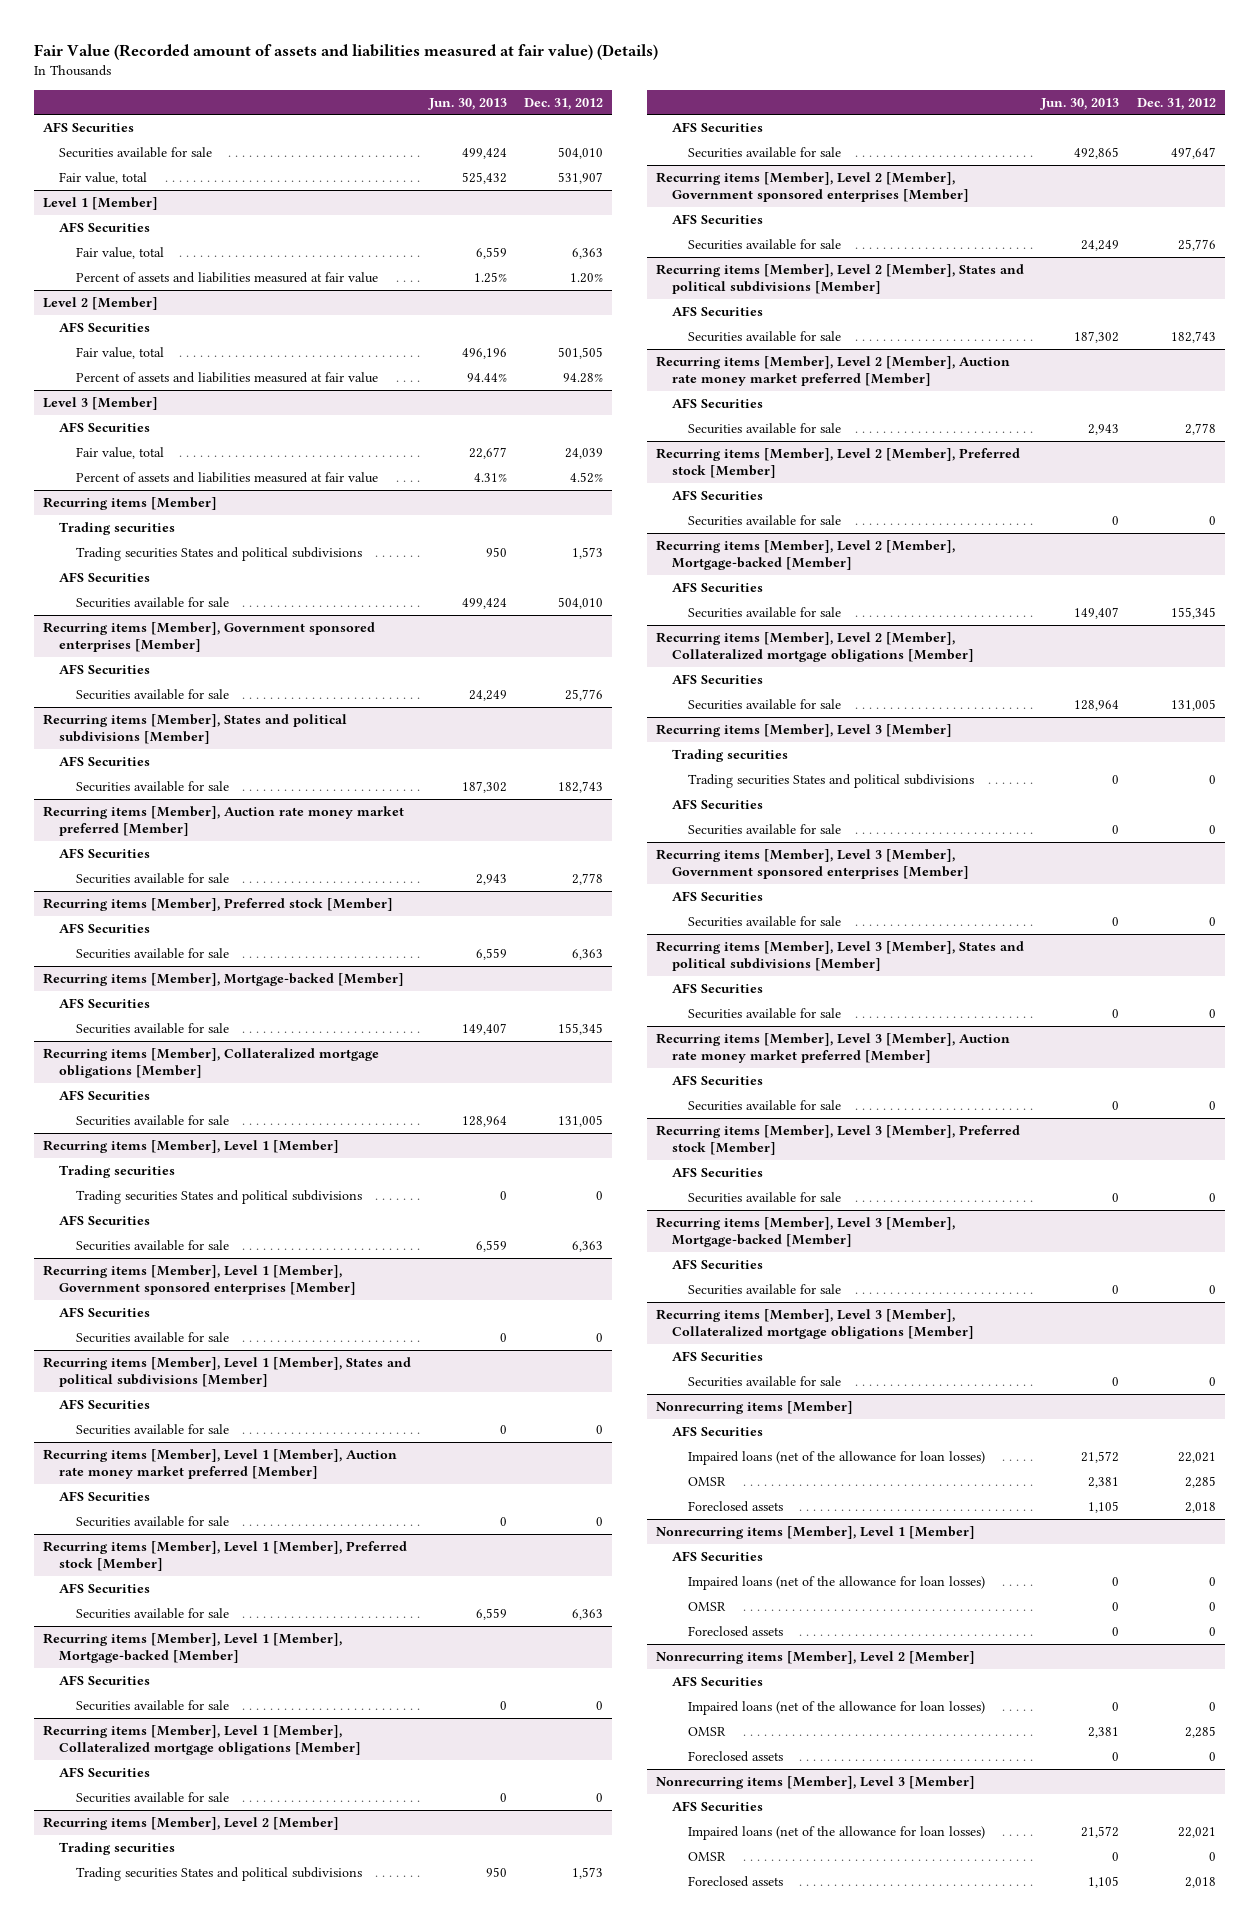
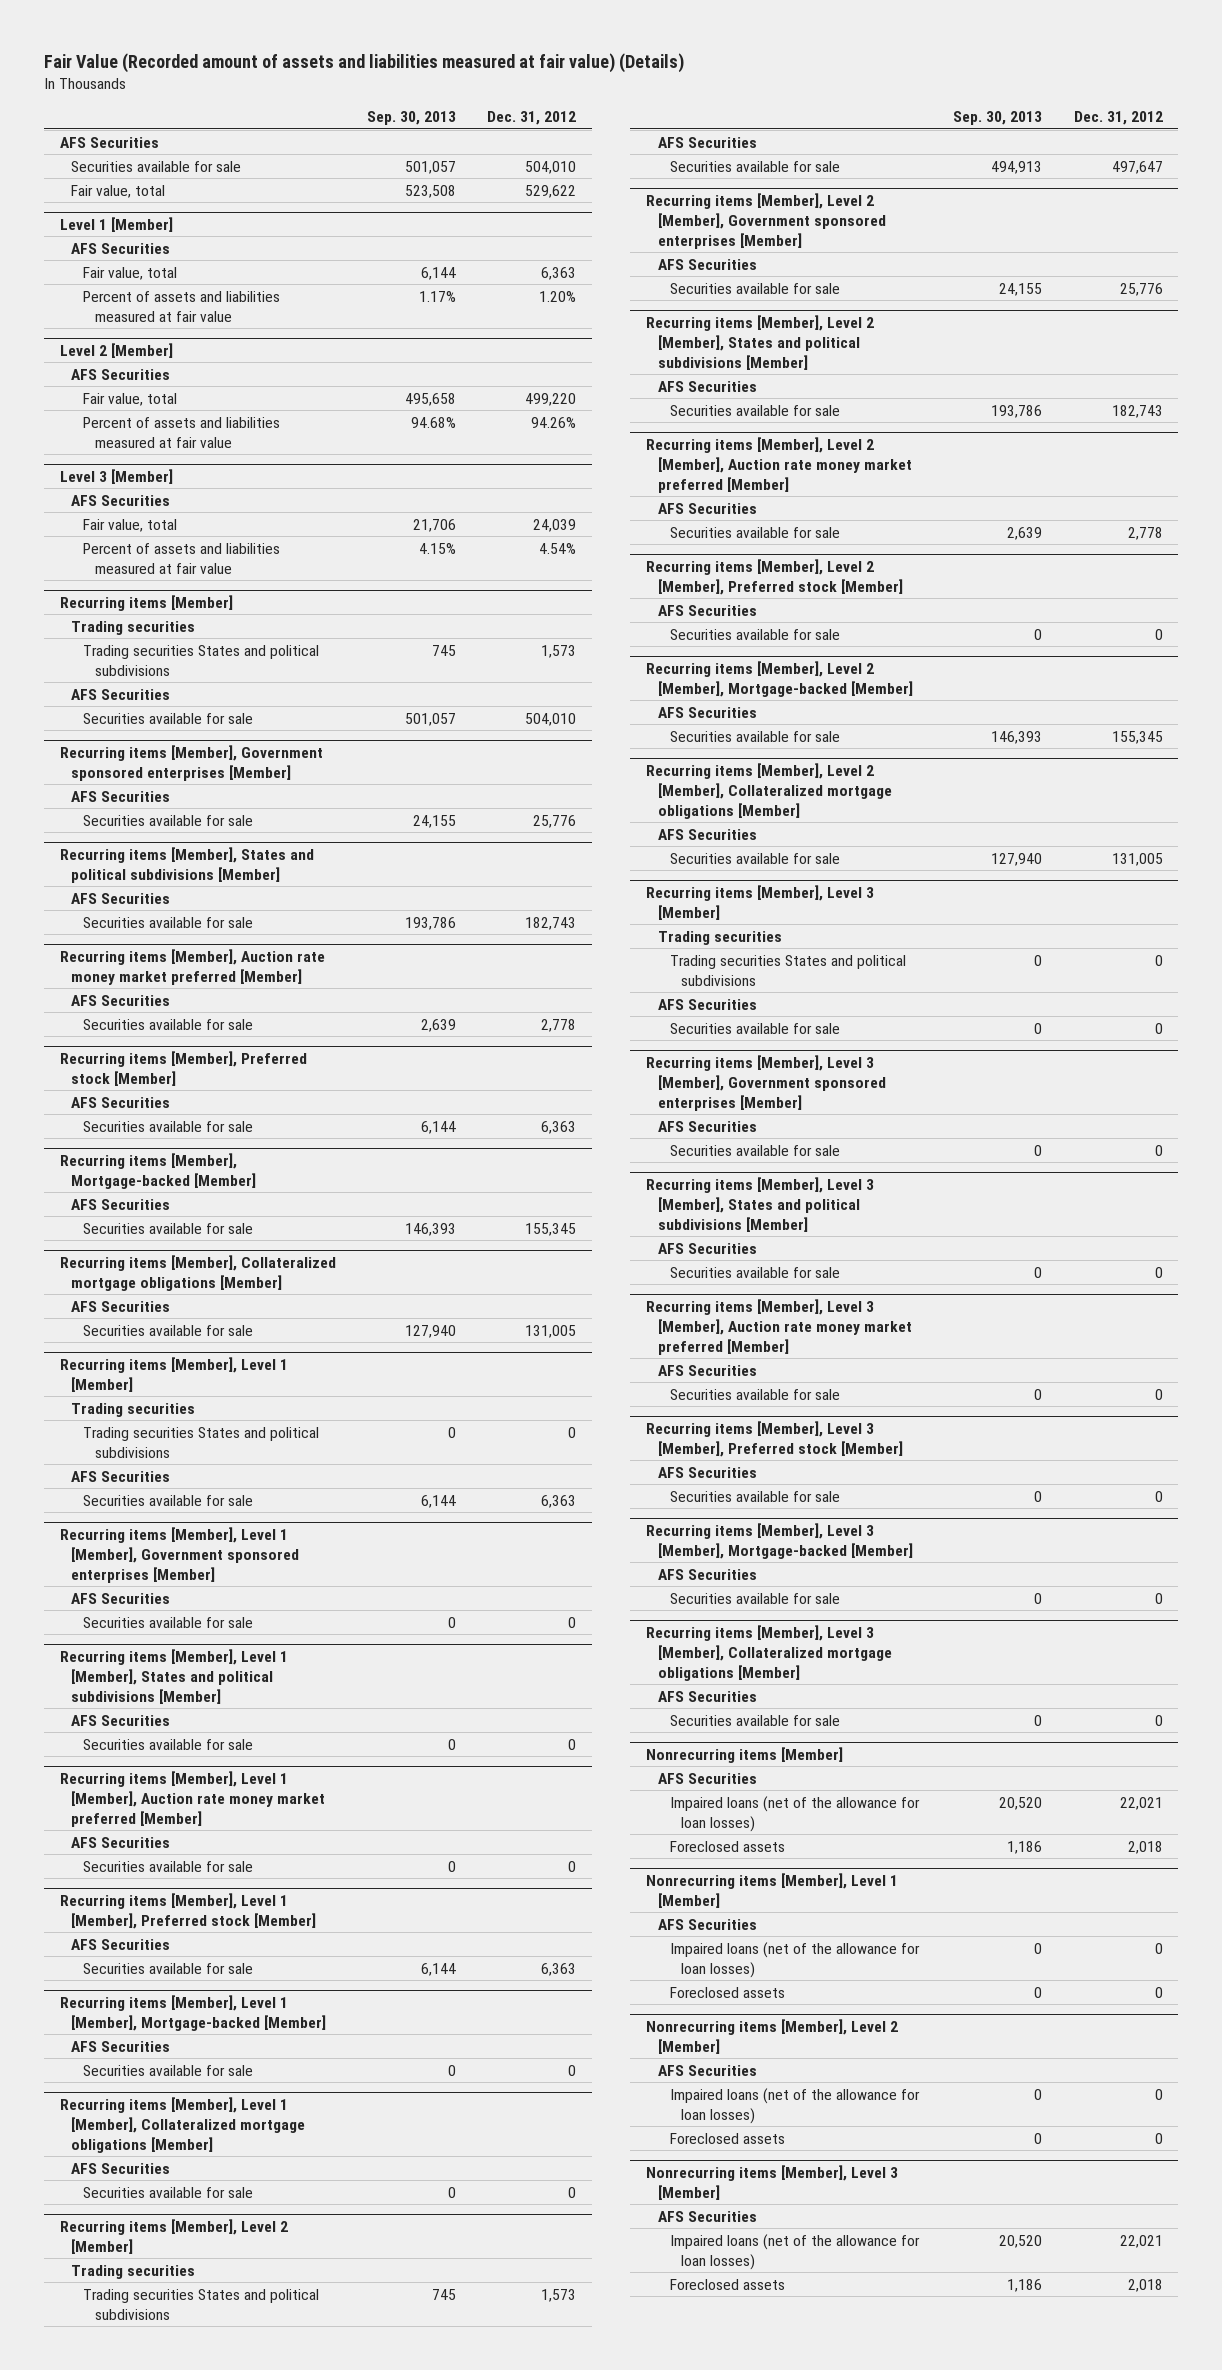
- | Jun. 30, 2013 | Dec. 31, 2012
+ | Sep. 30, 2013 | Dec. 31, 2012
- Fair value, total | 525,432 | 531,907
+ Fair value, total | 523,508 | 529,622
@ Level 2 [Member]
- Fair value, total | 496,196 | 501,505
- Percent of assets and liabilities measured at fair value | 94.44% | 94.28%
+ Fair value, total | 495,658 | 499,220
+ Percent of assets and liabilities measured at fair value | 94.68% | 94.26%
@ Level 3 [Member]
- Percent of assets and liabilities measured at fair value | 4.31% | 4.52%
+ Percent of assets and liabilities measured at fair value | 4.15% | 4.54%
@ Nonrecurring items [Member]
- OMSR | 2,381 | 2,285
@ Nonrecurring items [Member], Level 1 [Member]
- OMSR | 0 | 0
@ Nonrecurring items [Member], Level 2 [Member]
- OMSR | 2,381 | 2,285
@ Nonrecurring items [Member], Level 3 [Member]
- OMSR | 0 | 0

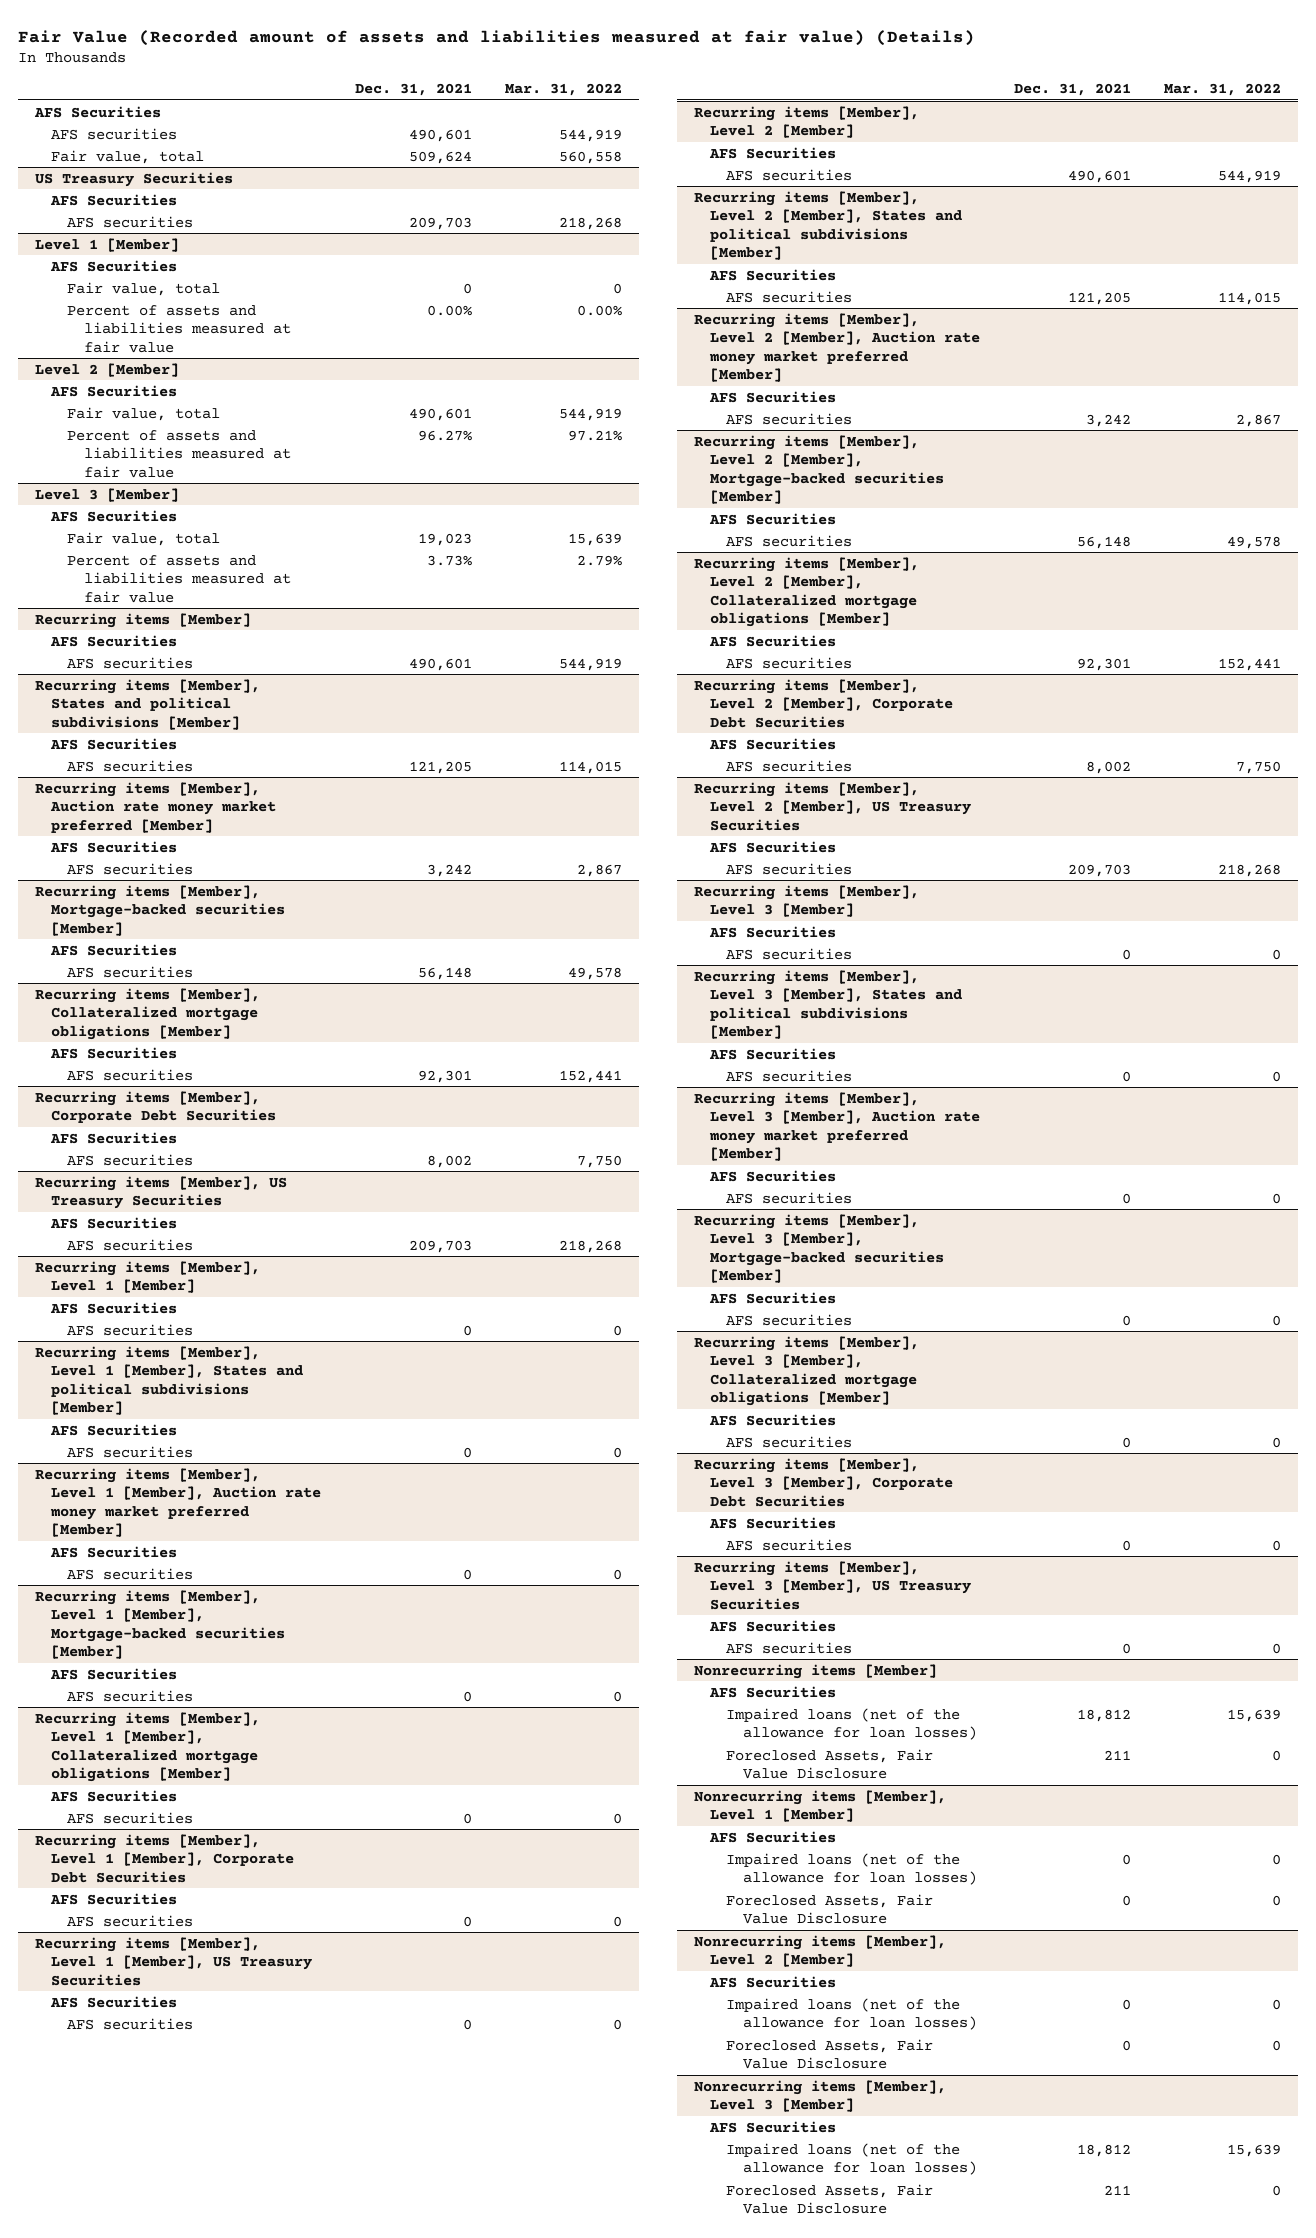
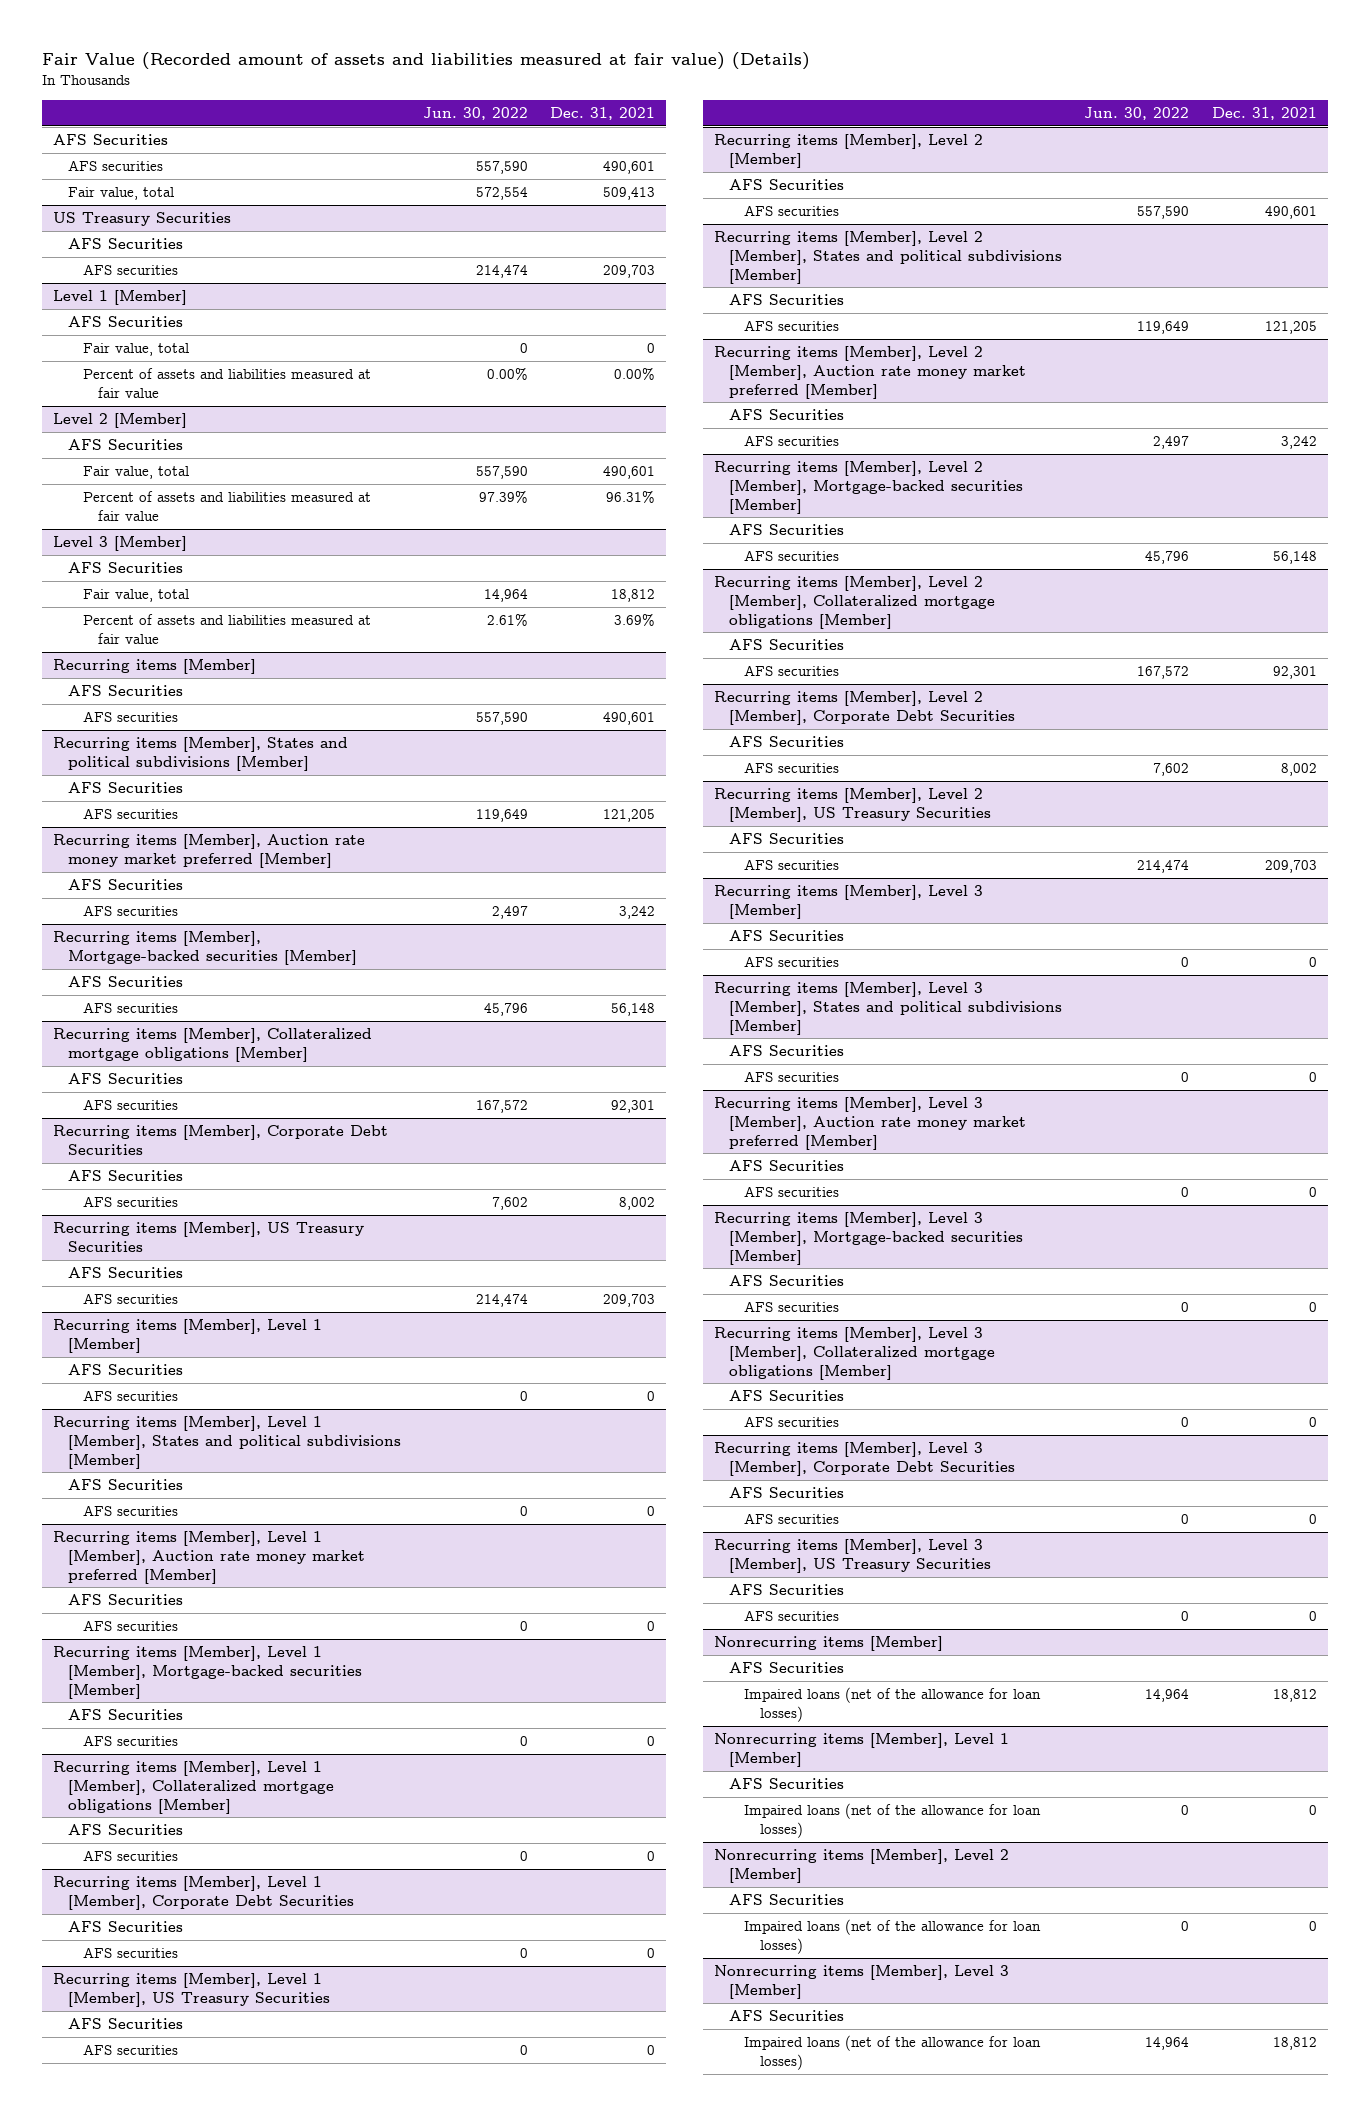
- | Dec. 31, 2021 | Mar. 31, 2022
+ | Jun. 30, 2022 | Dec. 31, 2021
- Fair value, total | 509,624 | 560,558
+ Fair value, total | 572,554 | 509,413
@ Level 2 [Member]
- Percent of assets and liabilities measured at fair value | 96.27% | 97.21%
+ Percent of assets and liabilities measured at fair value | 97.39% | 96.31%
@ Level 3 [Member]
- Fair value, total | 19,023 | 15,639
- Percent of assets and liabilities measured at fair value | 3.73% | 2.79%
+ Fair value, total | 14,964 | 18,812
+ Percent of assets and liabilities measured at fair value | 2.61% | 3.69%
@ Nonrecurring items [Member]
- Foreclosed Assets, Fair Value Disclosure | 211 | 0
@ Nonrecurring items [Member], Level 1 [Member]
- Foreclosed Assets, Fair Value Disclosure | 0 | 0
@ Nonrecurring items [Member], Level 2 [Member]
- Foreclosed Assets, Fair Value Disclosure | 0 | 0
@ Nonrecurring items [Member], Level 3 [Member]
- Foreclosed Assets, Fair Value Disclosure | 211 | 0

